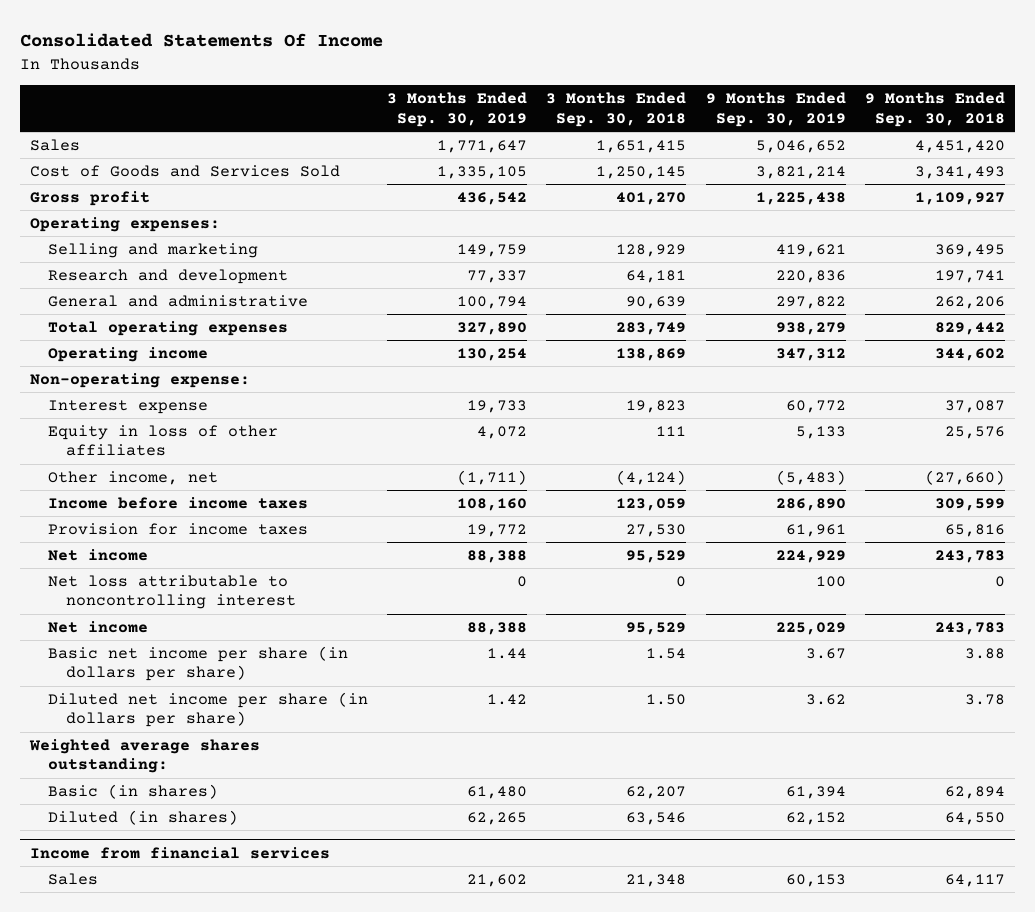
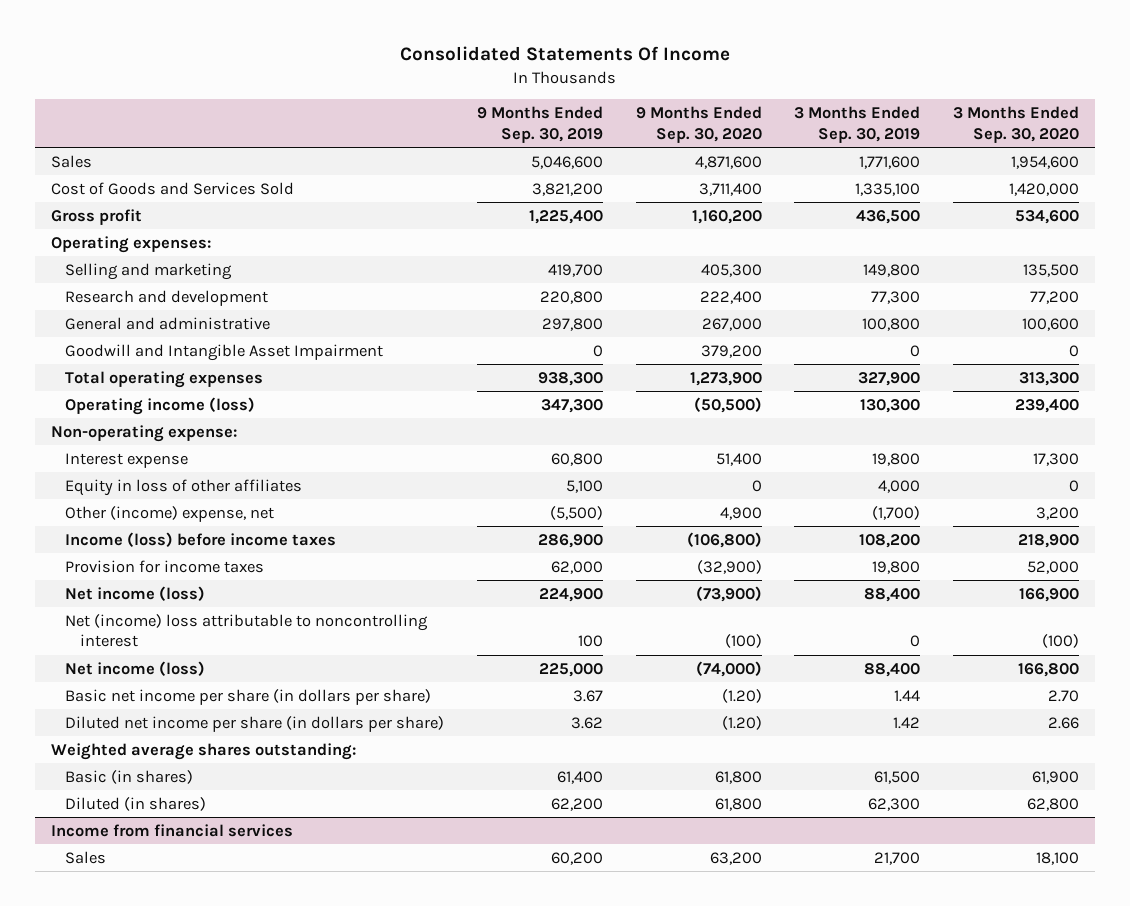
- | 3 Months Ended Sep. 30, 2019 | 3 Months Ended Sep. 30, 2018 | 9 Months Ended Sep. 30, 2019 | 9 Months Ended Sep. 30, 2018
+ | 9 Months Ended Sep. 30, 2019 | 9 Months Ended Sep. 30, 2020 | 3 Months Ended Sep. 30, 2019 | 3 Months Ended Sep. 30, 2020
- Sales | 1,771,647 | 1,651,415 | 5,046,652 | 4,451,420
- Cost of Goods and Services Sold | 1,335,105 | 1,250,145 | 3,821,214 | 3,341,493
- Gross profit | 436,542 | 401,270 | 1,225,438 | 1,109,927
+ Sales | 5,046,600 | 4,871,600 | 1,771,600 | 1,954,600
+ Cost of Goods and Services Sold | 3,821,200 | 3,711,400 | 1,335,100 | 1,420,000
+ Gross profit | 1,225,400 | 1,160,200 | 436,500 | 534,600
- Selling and marketing | 149,759 | 128,929 | 419,621 | 369,495
- Research and development | 77,337 | 64,181 | 220,836 | 197,741
- General and administrative | 100,794 | 90,639 | 297,822 | 262,206
- Total operating expenses | 327,890 | 283,749 | 938,279 | 829,442
- Operating income | 130,254 | 138,869 | 347,312 | 344,602
+ Selling and marketing | 419,700 | 405,300 | 149,800 | 135,500
+ Research and development | 220,800 | 222,400 | 77,300 | 77,200
+ General and administrative | 297,800 | 267,000 | 100,800 | 100,600
+ Goodwill and Intangible Asset Impairment | 0 | 379,200 | 0 | 0
+ Total operating expenses | 938,300 | 1,273,900 | 327,900 | 313,300
+ Operating income (loss) | 347,300 | (50,500) | 130,300 | 239,400
- Interest expense | 19,733 | 19,823 | 60,772 | 37,087
- Equity in loss of other affiliates | 4,072 | 111 | 5,133 | 25,576
- Other income, net | (1,711) | (4,124) | (5,483) | (27,660)
- Income before income taxes | 108,160 | 123,059 | 286,890 | 309,599
- Provision for income taxes | 19,772 | 27,530 | 61,961 | 65,816
- Net income | 88,388 | 95,529 | 224,929 | 243,783
- Net loss attributable to noncontrolling interest | 0 | 0 | 100 | 0
- Net income | 88,388 | 95,529 | 225,029 | 243,783
+ Interest expense | 60,800 | 51,400 | 19,800 | 17,300
+ Equity in loss of other affiliates | 5,100 | 0 | 4,000 | 0
+ Other (income) expense, net | (5,500) | 4,900 | (1,700) | 3,200
+ Income (loss) before income taxes | 286,900 | (106,800) | 108,200 | 218,900
+ Provision for income taxes | 62,000 | (32,900) | 19,800 | 52,000
+ Net income (loss) | 224,900 | (73,900) | 88,400 | 166,900
+ Net (income) loss attributable to noncontrolling interest | 100 | (100) | 0 | (100)
+ Net income (loss) | 225,000 | (74,000) | 88,400 | 166,800
- Basic (in shares) | 61,480 | 62,207 | 61,394 | 62,894
- Diluted (in shares) | 62,265 | 63,546 | 62,152 | 64,550
+ Basic (in shares) | 61,400 | 61,800 | 61,500 | 61,900
+ Diluted (in shares) | 62,200 | 61,800 | 62,300 | 62,800
@ Income from financial services
- Sales | 21,602 | 21,348 | 60,153 | 64,117
+ Sales | 60,200 | 63,200 | 21,700 | 18,100

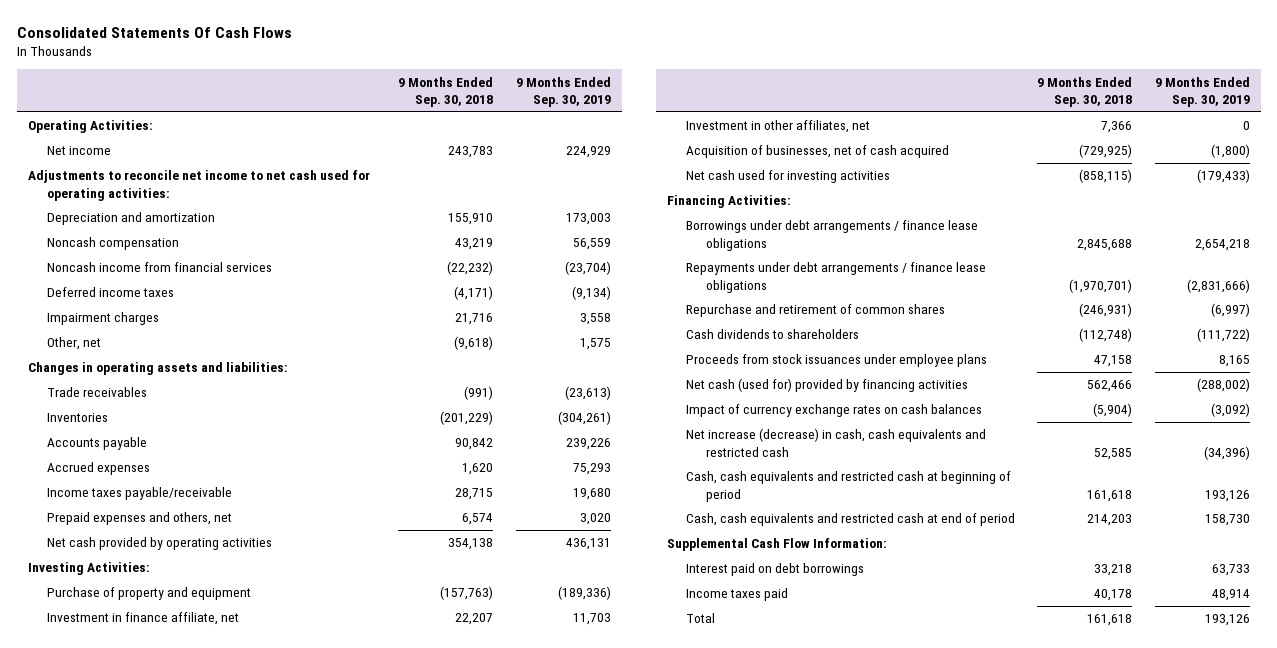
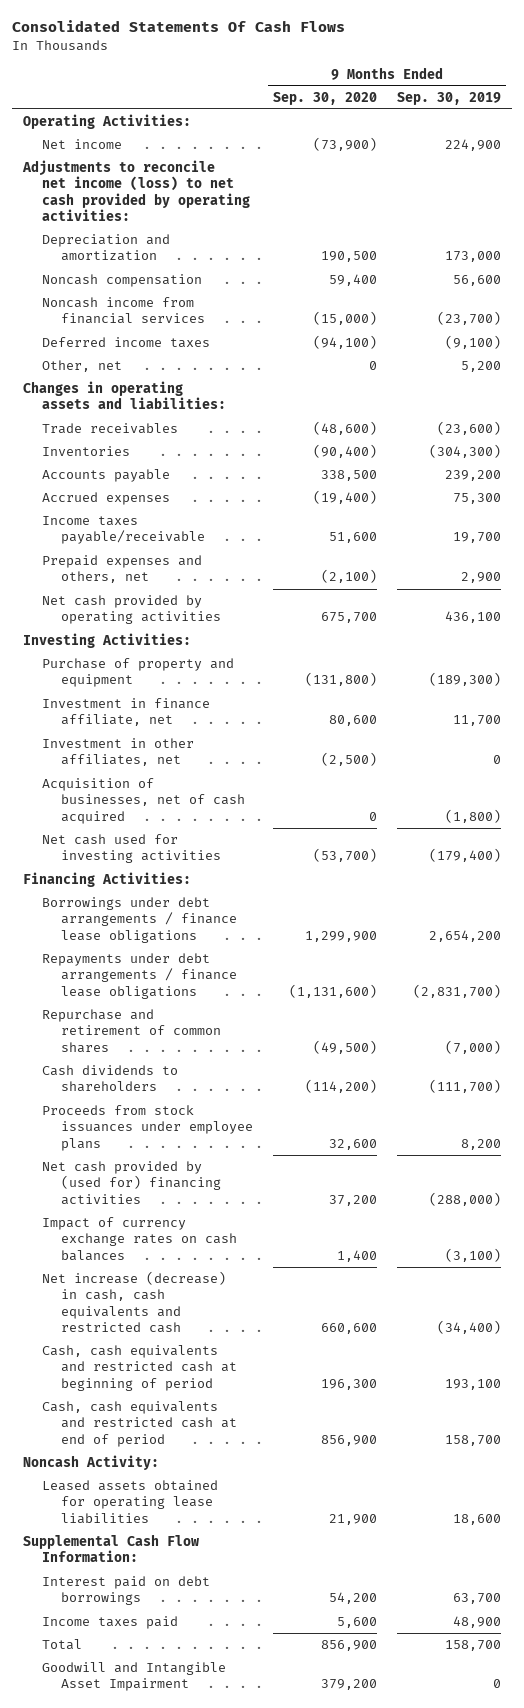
- | 9 Months Ended Sep. 30, 2018 | 9 Months Ended Sep. 30, 2019
+ | 9 Months Ended Sep. 30, 2020 | 9 Months Ended Sep. 30, 2019
- Net income | 243,783 | 224,929
- Adjustments to reconcile net income to net cash used for operating activities:
- Depreciation and amortization | 155,910 | 173,003
- Noncash compensation | 43,219 | 56,559
- Noncash income from financial services | (22,232) | (23,704)
- Deferred income taxes | (4,171) | (9,134)
- Impairment charges | 21,716 | 3,558
- Other, net | (9,618) | 1,575
+ Net income | (73,900) | 224,900
+ Adjustments to reconcile net income (loss) to net cash provided by operating activities:
+ Depreciation and amortization | 190,500 | 173,000
+ Noncash compensation | 59,400 | 56,600
+ Noncash income from financial services | (15,000) | (23,700)
+ Deferred income taxes | (94,100) | (9,100)
+ Other, net | 0 | 5,200
- Trade receivables | (991) | (23,613)
- Inventories | (201,229) | (304,261)
- Accounts payable | 90,842 | 239,226
- Accrued expenses | 1,620 | 75,293
- Income taxes payable/receivable | 28,715 | 19,680
- Prepaid expenses and others, net | 6,574 | 3,020
- Net cash provided by operating activities | 354,138 | 436,131
+ Trade receivables | (48,600) | (23,600)
+ Inventories | (90,400) | (304,300)
+ Accounts payable | 338,500 | 239,200
+ Accrued expenses | (19,400) | 75,300
+ Income taxes payable/receivable | 51,600 | 19,700
+ Prepaid expenses and others, net | (2,100) | 2,900
+ Net cash provided by operating activities | 675,700 | 436,100
- Purchase of property and equipment | (157,763) | (189,336)
- Investment in finance affiliate, net | 22,207 | 11,703
+ Purchase of property and equipment | (131,800) | (189,300)
+ Investment in finance affiliate, net | 80,600 | 11,700
- Net cash used for investing activities | (858,115) | (179,433)
+ Net cash used for investing activities | (53,700) | (179,400)
- Borrowings under debt arrangements / finance lease obligations | 2,845,688 | 2,654,218
- Repayments under debt arrangements / finance lease obligations | (1,970,701) | (2,831,666)
- Repurchase and retirement of common shares | (246,931) | (6,997)
- Cash dividends to shareholders | (112,748) | (111,722)
- Proceeds from stock issuances under employee plans | 47,158 | 8,165
- Net cash (used for) provided by financing activities | 562,466 | (288,002)
- Impact of currency exchange rates on cash balances | (5,904) | (3,092)
- Net increase (decrease) in cash, cash equivalents and restricted cash | 52,585 | (34,396)
- Cash, cash equivalents and restricted cash at beginning of period | 161,618 | 193,126
- Cash, cash equivalents and restricted cash at end of period | 214,203 | 158,730
+ Borrowings under debt arrangements / finance lease obligations | 1,299,900 | 2,654,200
+ Repayments under debt arrangements / finance lease obligations | (1,131,600) | (2,831,700)
+ Repurchase and retirement of common shares | (49,500) | (7,000)
+ Cash dividends to shareholders | (114,200) | (111,700)
+ Proceeds from stock issuances under employee plans | 32,600 | 8,200
+ Net cash provided by (used for) financing activities | 37,200 | (288,000)
+ Impact of currency exchange rates on cash balances | 1,400 | (3,100)
+ Net increase (decrease) in cash, cash equivalents and restricted cash | 660,600 | (34,400)
+ Cash, cash equivalents and restricted cash at beginning of period | 196,300 | 193,100
+ Cash, cash equivalents and restricted cash at end of period | 856,900 | 158,700
+ Noncash Activity:
+ Leased assets obtained for operating lease liabilities | 21,900 | 18,600
- Interest paid on debt borrowings | 33,218 | 63,733
- Income taxes paid | 40,178 | 48,914
- Total | 161,618 | 193,126
+ Interest paid on debt borrowings | 54,200 | 63,700
+ Income taxes paid | 5,600 | 48,900
+ Total | 856,900 | 158,700
+ Goodwill and Intangible Asset Impairment | 379,200 | 0

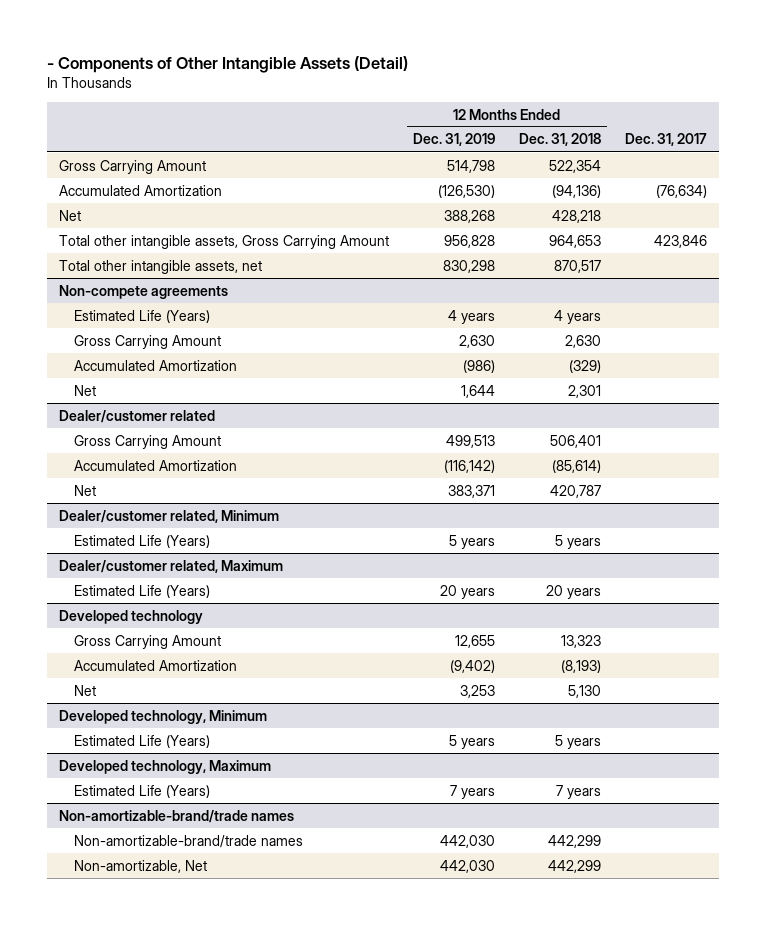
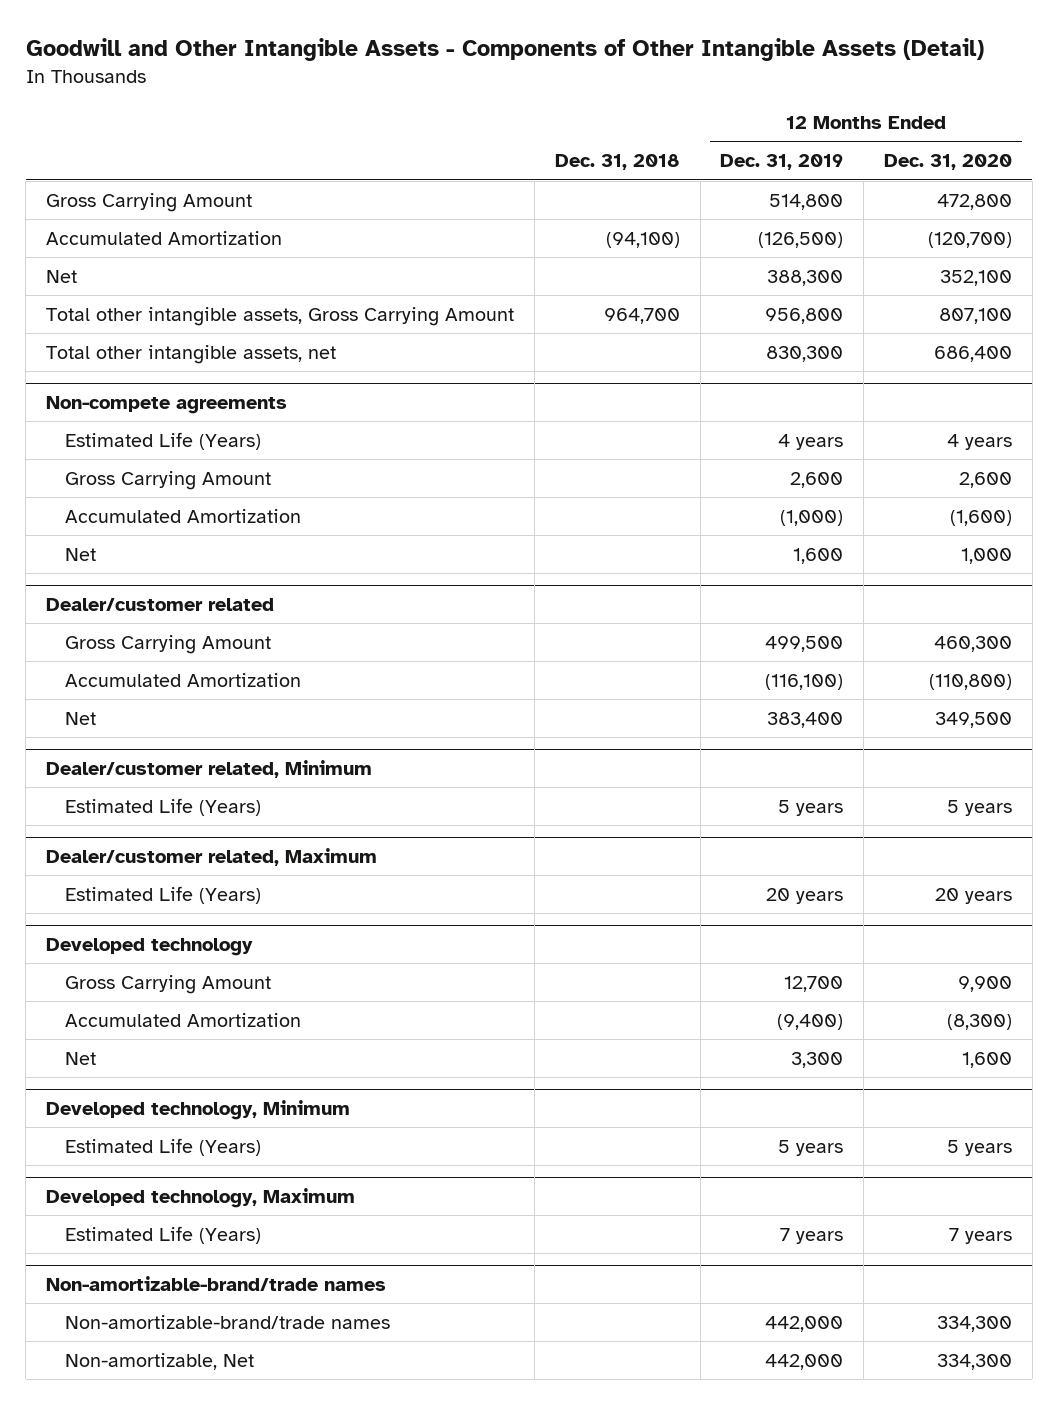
- - Components of Other Intangible Assets (Detail)
+ Goodwill and Other Intangible Assets - Components of Other Intangible Assets (Detail)
- | 12 Months Ended Dec. 31, 2019 | 12 Months Ended Dec. 31, 2018 | Dec. 31, 2017
+ | Dec. 31, 2018 | 12 Months Ended Dec. 31, 2019 | 12 Months Ended Dec. 31, 2020
- Gross Carrying Amount | 514,798 | 522,354 |
- Accumulated Amortization | (126,530) | (94,136) | (76,634)
- Net | 388,268 | 428,218 |
- Total other intangible assets, Gross Carrying Amount | 956,828 | 964,653 | 423,846
- Total other intangible assets, net | 830,298 | 870,517 |
+ Gross Carrying Amount | | 514,800 | 472,800
+ Accumulated Amortization | (94,100) | (126,500) | (120,700)
+ Net | | 388,300 | 352,100
+ Total other intangible assets, Gross Carrying Amount | 964,700 | 956,800 | 807,100
+ Total other intangible assets, net | | 830,300 | 686,400
@ Non-compete agreements
- Gross Carrying Amount | 2,630 | 2,630 |
- Accumulated Amortization | (986) | (329) |
- Net | 1,644 | 2,301 |
+ Gross Carrying Amount | | 2,600 | 2,600
+ Accumulated Amortization | | (1,000) | (1,600)
+ Net | | 1,600 | 1,000
@ Dealer/customer related
- Gross Carrying Amount | 499,513 | 506,401 |
- Accumulated Amortization | (116,142) | (85,614) |
- Net | 383,371 | 420,787 |
+ Gross Carrying Amount | | 499,500 | 460,300
+ Accumulated Amortization | | (116,100) | (110,800)
+ Net | | 383,400 | 349,500
@ Developed technology
- Gross Carrying Amount | 12,655 | 13,323 |
- Accumulated Amortization | (9,402) | (8,193) |
- Net | 3,253 | 5,130 |
+ Gross Carrying Amount | | 12,700 | 9,900
+ Accumulated Amortization | | (9,400) | (8,300)
+ Net | | 3,300 | 1,600
@ Non-amortizable-brand/trade names
- Non-amortizable-brand/trade names | 442,030 | 442,299 |
- Non-amortizable, Net | 442,030 | 442,299 |
+ Non-amortizable-brand/trade names | | 442,000 | 334,300
+ Non-amortizable, Net | | 442,000 | 334,300

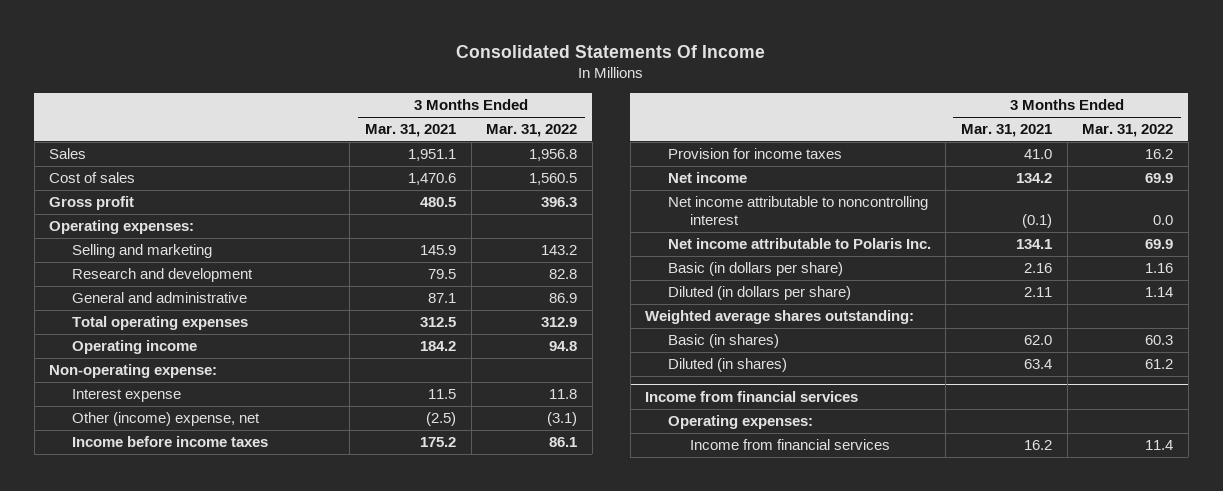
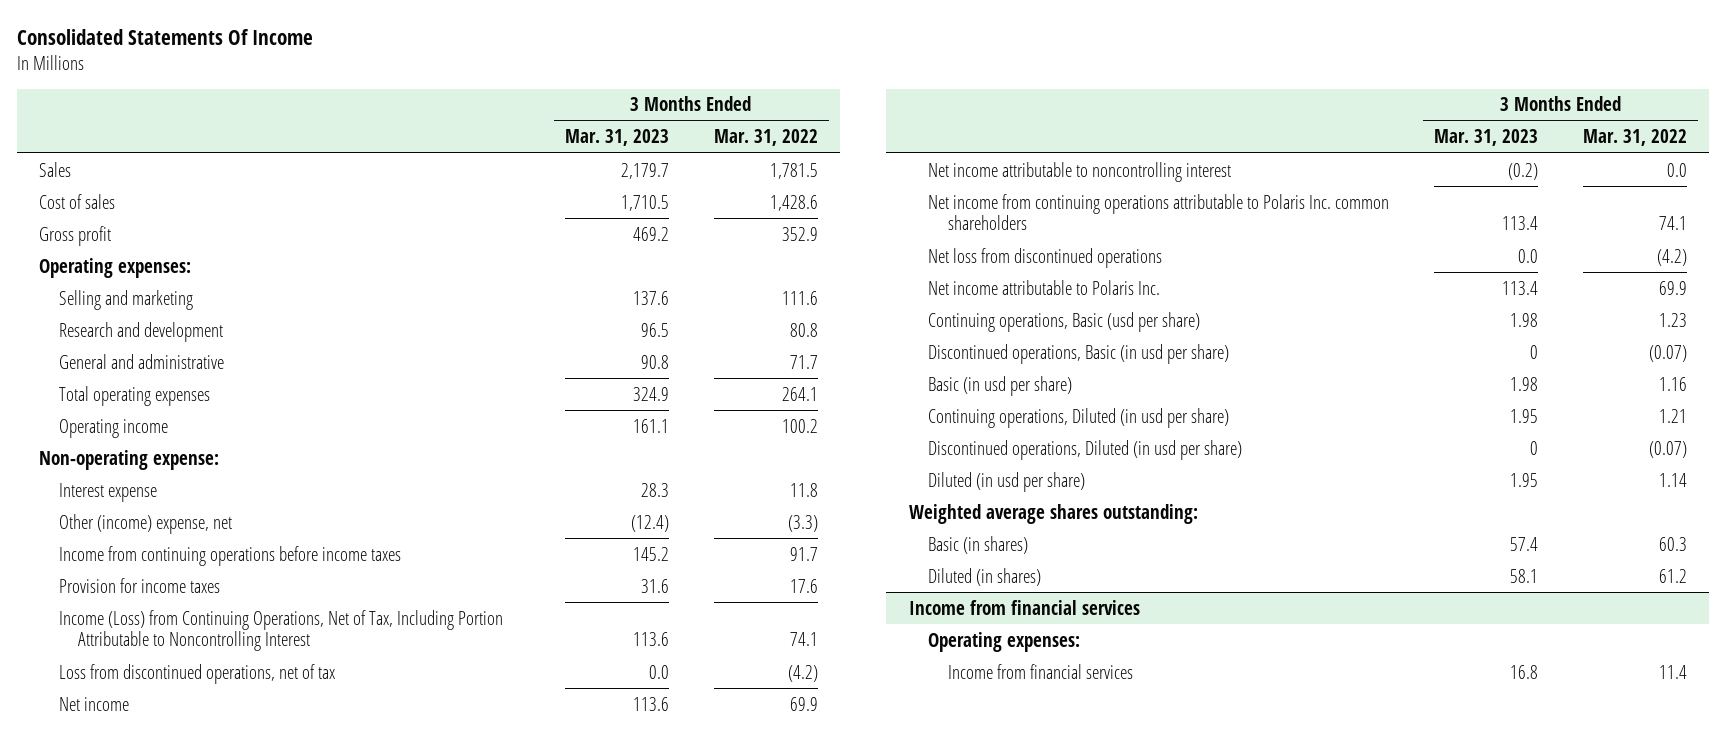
- | 3 Months Ended Mar. 31, 2021 | 3 Months Ended Mar. 31, 2022
+ | 3 Months Ended Mar. 31, 2023 | 3 Months Ended Mar. 31, 2022
- Sales | 1,951.1 | 1,956.8
- Cost of sales | 1,470.6 | 1,560.5
- Gross profit | 480.5 | 396.3
+ Sales | 2,179.7 | 1,781.5
+ Cost of sales | 1,710.5 | 1,428.6
+ Gross profit | 469.2 | 352.9
- Selling and marketing | 145.9 | 143.2
- Research and development | 79.5 | 82.8
- General and administrative | 87.1 | 86.9
- Total operating expenses | 312.5 | 312.9
- Operating income | 184.2 | 94.8
+ Selling and marketing | 137.6 | 111.6
+ Research and development | 96.5 | 80.8
+ General and administrative | 90.8 | 71.7
+ Total operating expenses | 324.9 | 264.1
+ Operating income | 161.1 | 100.2
- Other (income) expense, net | (2.5) | (3.1)
- Income before income taxes | 175.2 | 86.1
- Provision for income taxes | 41.0 | 16.2
+ Other (income) expense, net | (12.4) | (3.3)
+ Income from continuing operations before income taxes | 145.2 | 91.7
+ Provision for income taxes | 31.6 | 17.6
+ Income (Loss) from Continuing Operations, Net of Tax, Including Portion Attributable to Noncontrolling Interest | 113.6 | 74.1
+ Loss from discontinued operations, net of tax | 0.0 | (4.2)
+ Net income from continuing operations attributable to Polaris Inc. common shareholders | 113.4 | 74.1
+ Net loss from discontinued operations | 0.0 | (4.2)
- Basic (in dollars per share) | 2.16 | 1.16
- Diluted (in dollars per share) | 2.11 | 1.14
+ Continuing operations, Basic (usd per share) | 1.98 | 1.23
+ Discontinued operations, Basic (in usd per share) | 0 | (0.07)
+ Basic (in usd per share) | 1.98 | 1.16
+ Continuing operations, Diluted (in usd per share) | 1.95 | 1.21
+ Discontinued operations, Diluted (in usd per share) | 0 | (0.07)
+ Diluted (in usd per share) | 1.95 | 1.14

